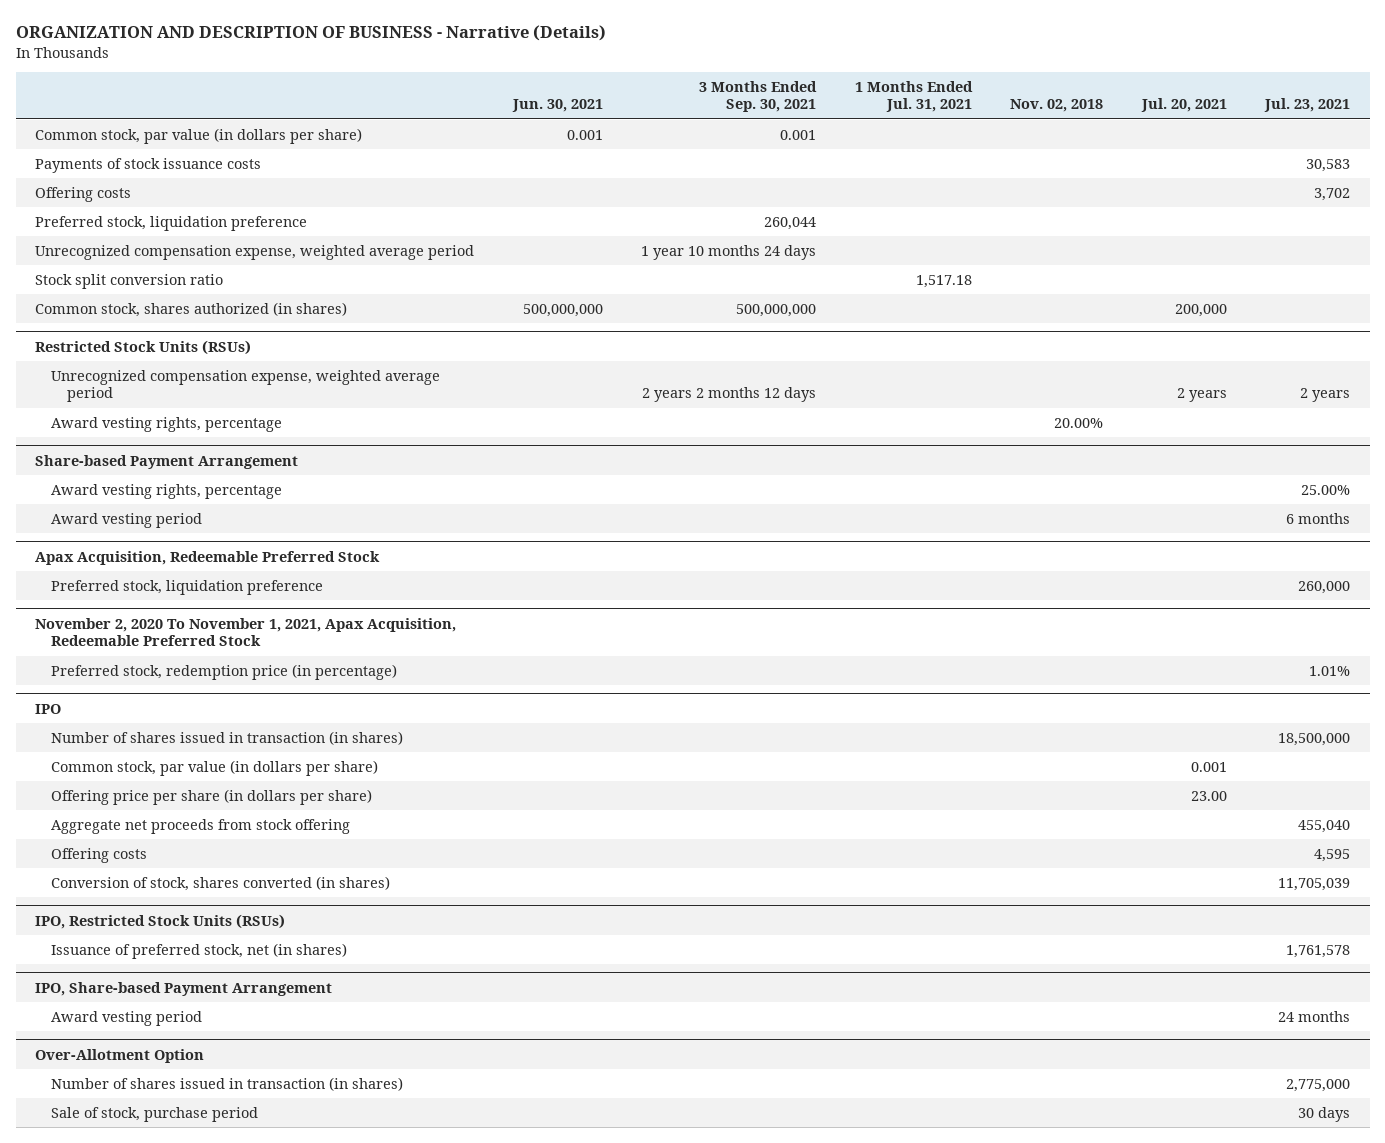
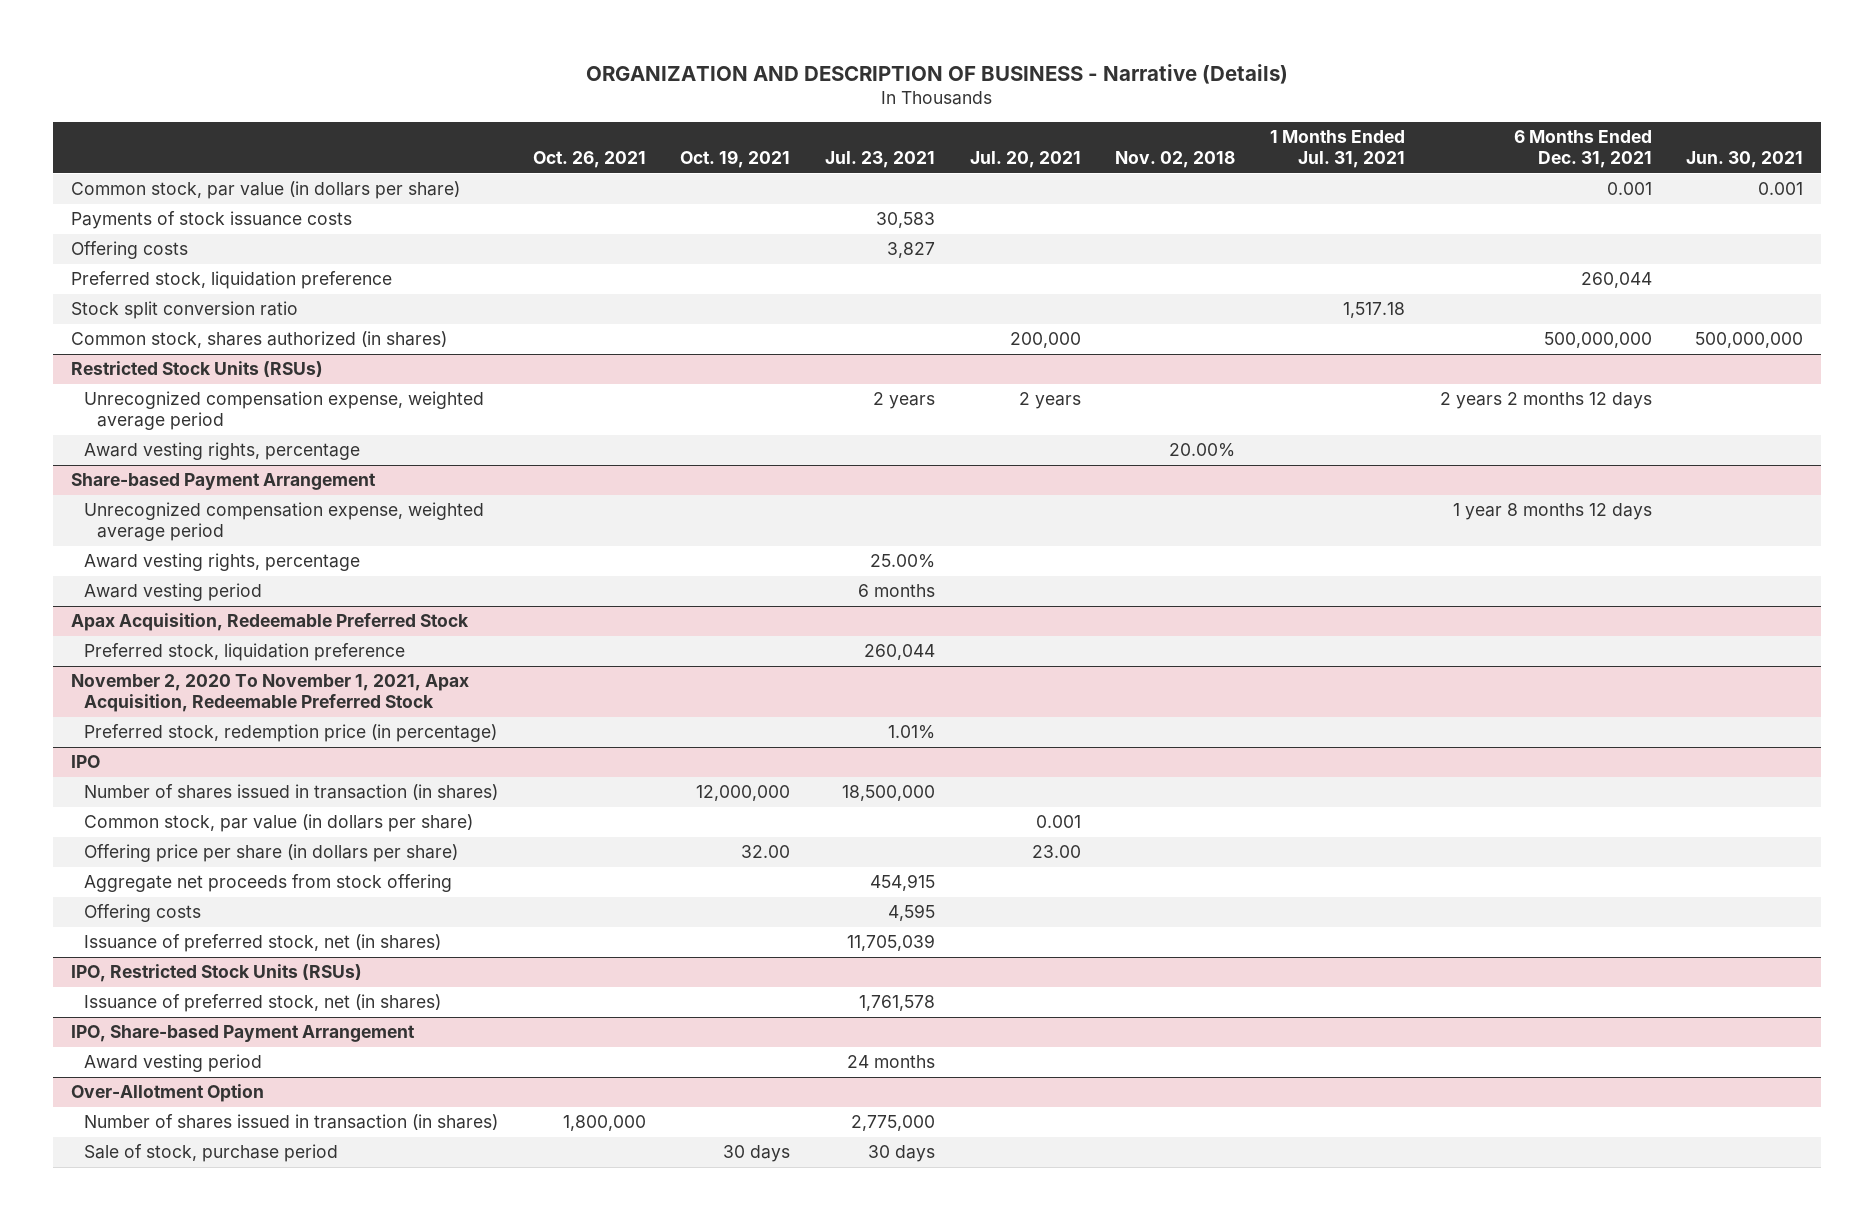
- | Jun. 30, 2021 | 3 Months Ended Sep. 30, 2021 | 1 Months Ended Jul. 31, 2021 | Nov. 02, 2018 | Jul. 20, 2021 | Jul. 23, 2021
+ | Oct. 26, 2021 | Oct. 19, 2021 | Jul. 23, 2021 | Jul. 20, 2021 | Nov. 02, 2018 | 1 Months Ended Jul. 31, 2021 | 6 Months Ended Dec. 31, 2021 | Jun. 30, 2021
- Offering costs | | | | | | 3,702
+ Offering costs | | | 3,827 | | | | |
- Unrecognized compensation expense, weighted average period | | 1 year 10 months 24 days | | | |
@ Share-based Payment Arrangement
+ Unrecognized compensation expense, weighted average period | | | | | | | 1 year 8 months 12 days |
@ Apax Acquisition, Redeemable Preferred Stock
- Preferred stock, liquidation preference | | | | | | 260,000
+ Preferred stock, liquidation preference | | | 260,044 | | | | |
@ IPO
- Aggregate net proceeds from stock offering | | | | | | 455,040
+ Aggregate net proceeds from stock offering | | | 454,915 | | | | |
- Conversion of stock, shares converted (in shares) | | | | | | 11,705,039
+ Issuance of preferred stock, net (in shares) | | | 11,705,039 | | | | |

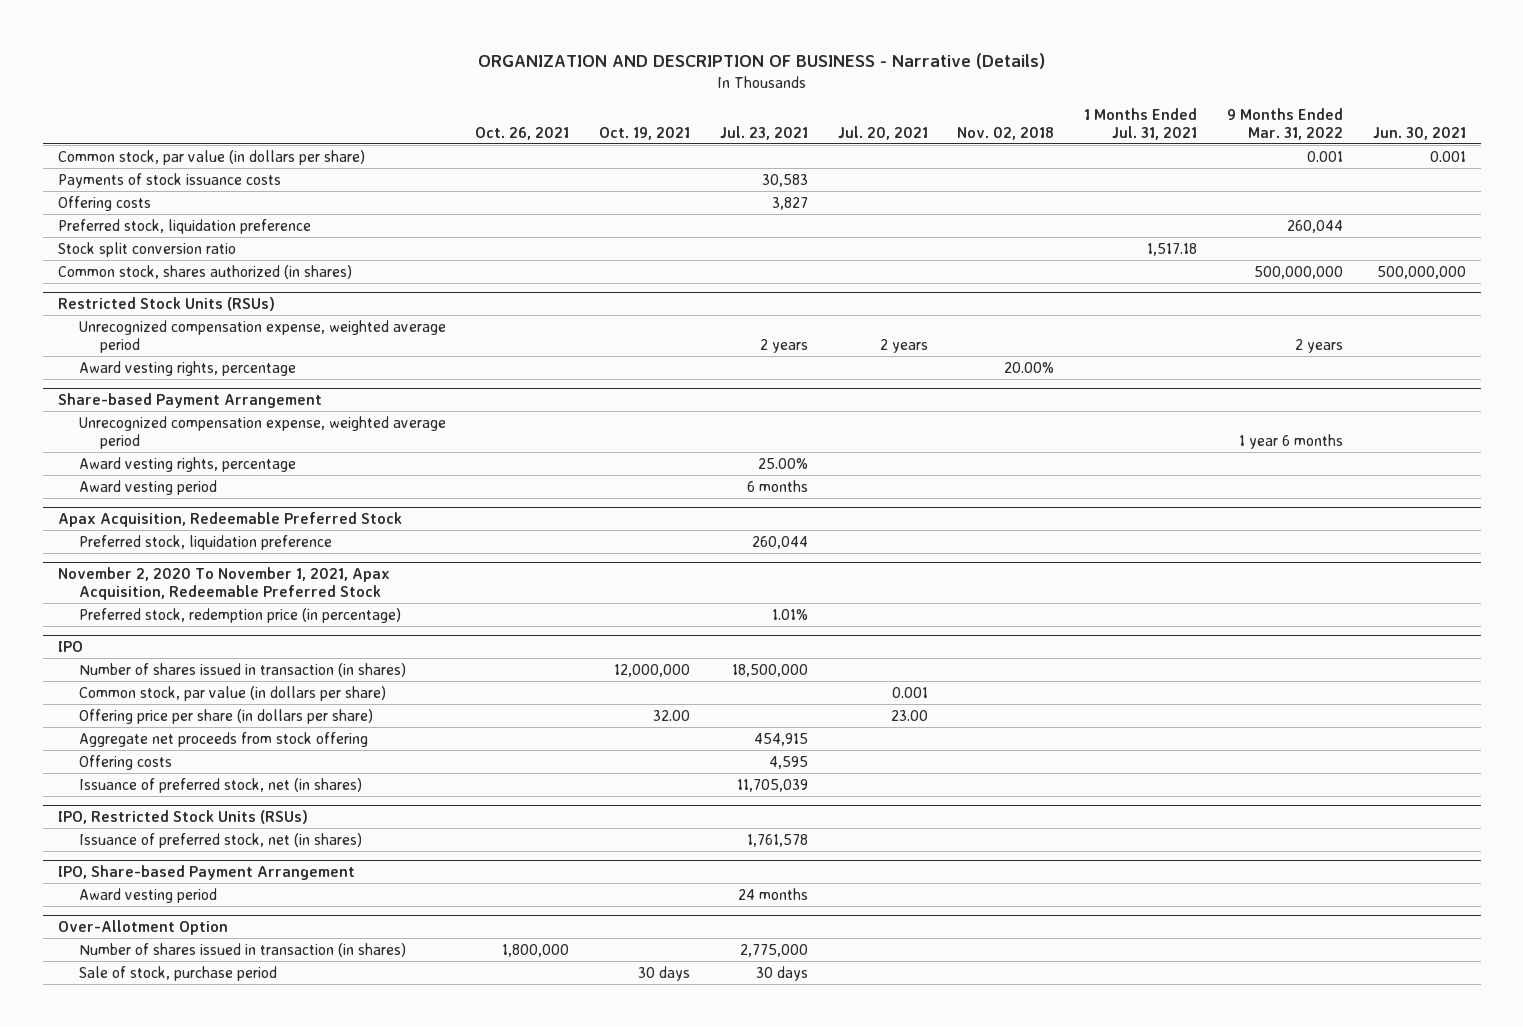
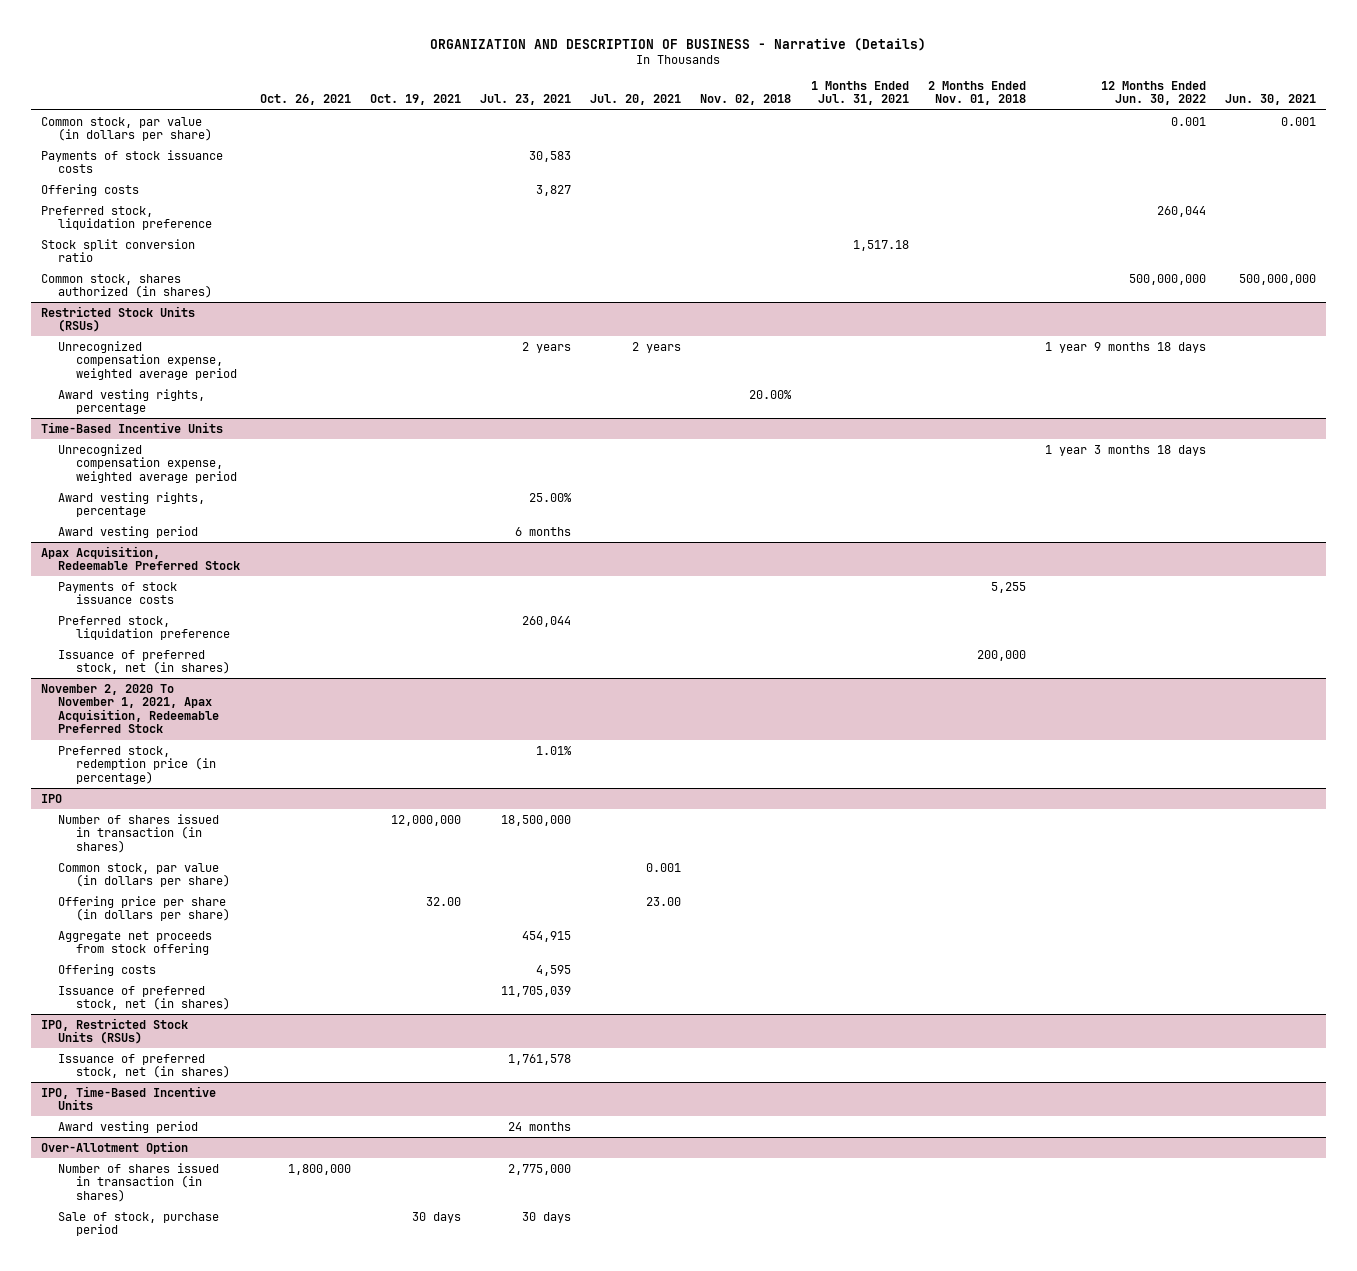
- | Oct. 26, 2021 | Oct. 19, 2021 | Jul. 23, 2021 | Jul. 20, 2021 | Nov. 02, 2018 | 1 Months Ended Jul. 31, 2021 | 9 Months Ended Mar. 31, 2022 | Jun. 30, 2021
+ | Oct. 26, 2021 | Oct. 19, 2021 | Jul. 23, 2021 | Jul. 20, 2021 | Nov. 02, 2018 | 1 Months Ended Jul. 31, 2021 | 2 Months Ended Nov. 01, 2018 | 12 Months Ended Jun. 30, 2022 | Jun. 30, 2021
- Share-based Payment Arrangement
+ Time-Based Incentive Units
@ Apax Acquisition, Redeemable Preferred Stock
+ Payments of stock issuance costs | | | | | | | 5,255 | |
+ Issuance of preferred stock, net (in shares) | | | | | | | 200,000 | |
- IPO, Share-based Payment Arrangement
+ IPO, Time-Based Incentive Units

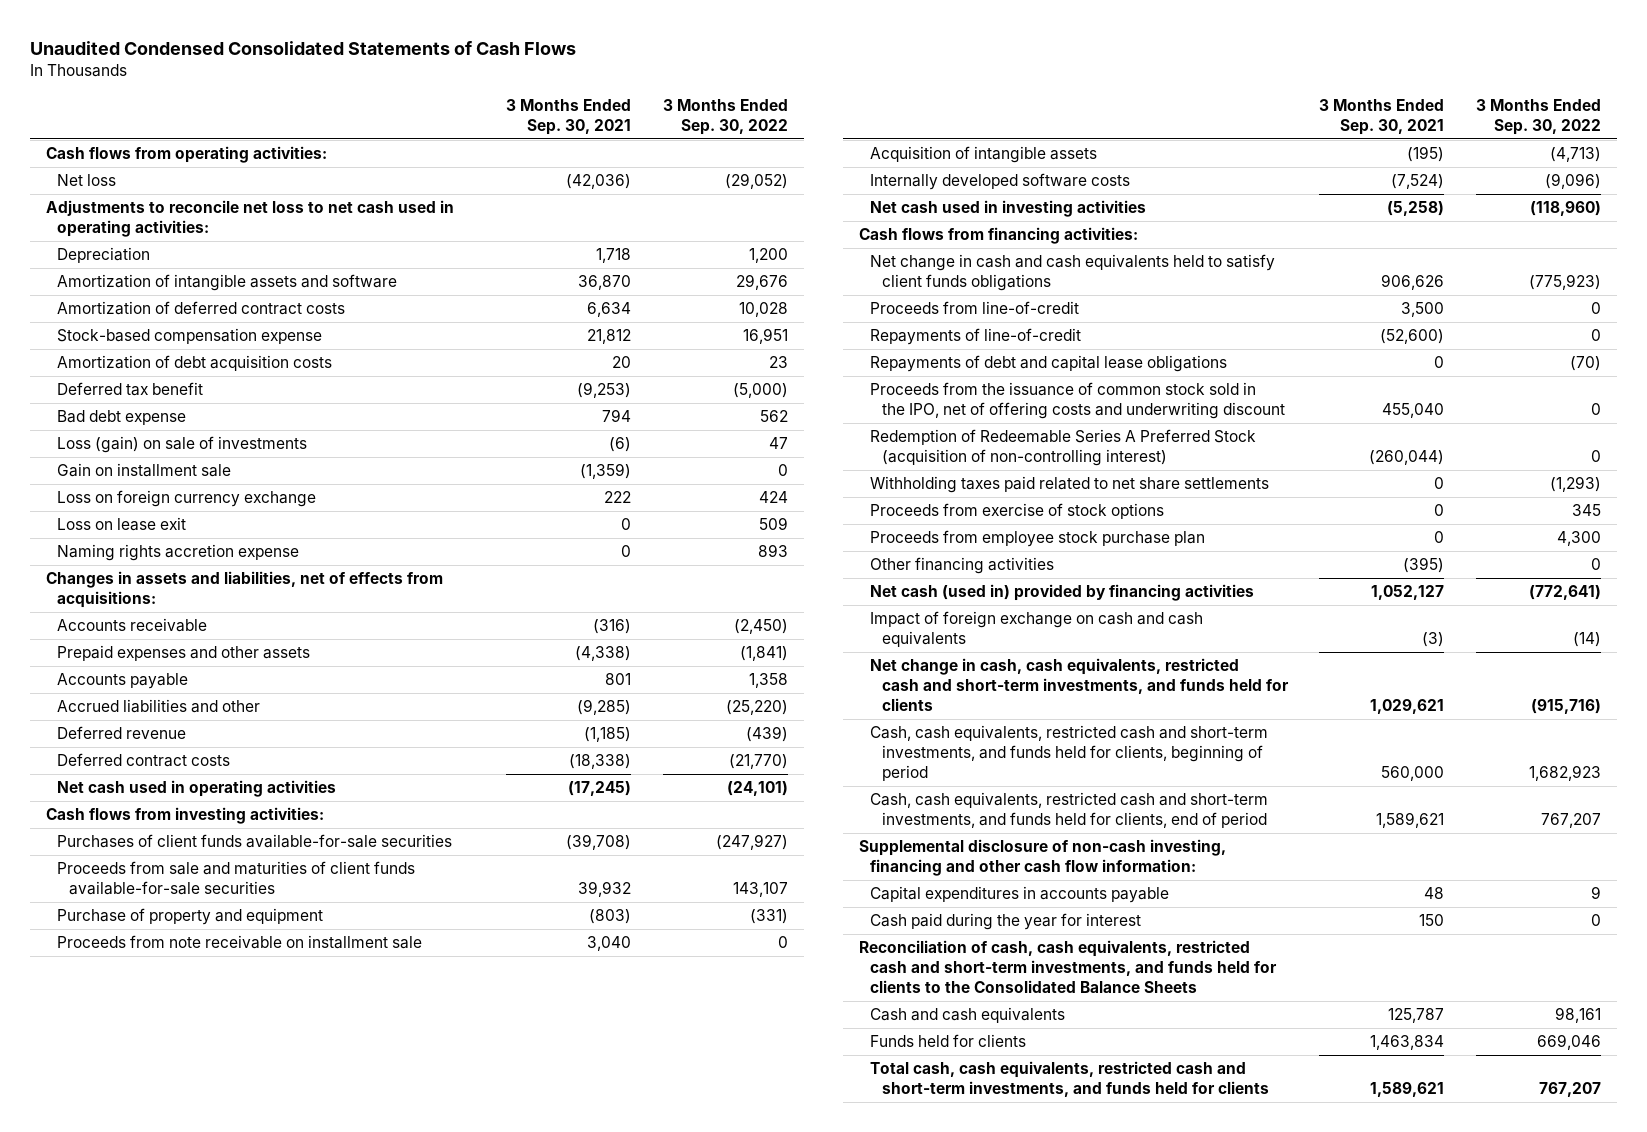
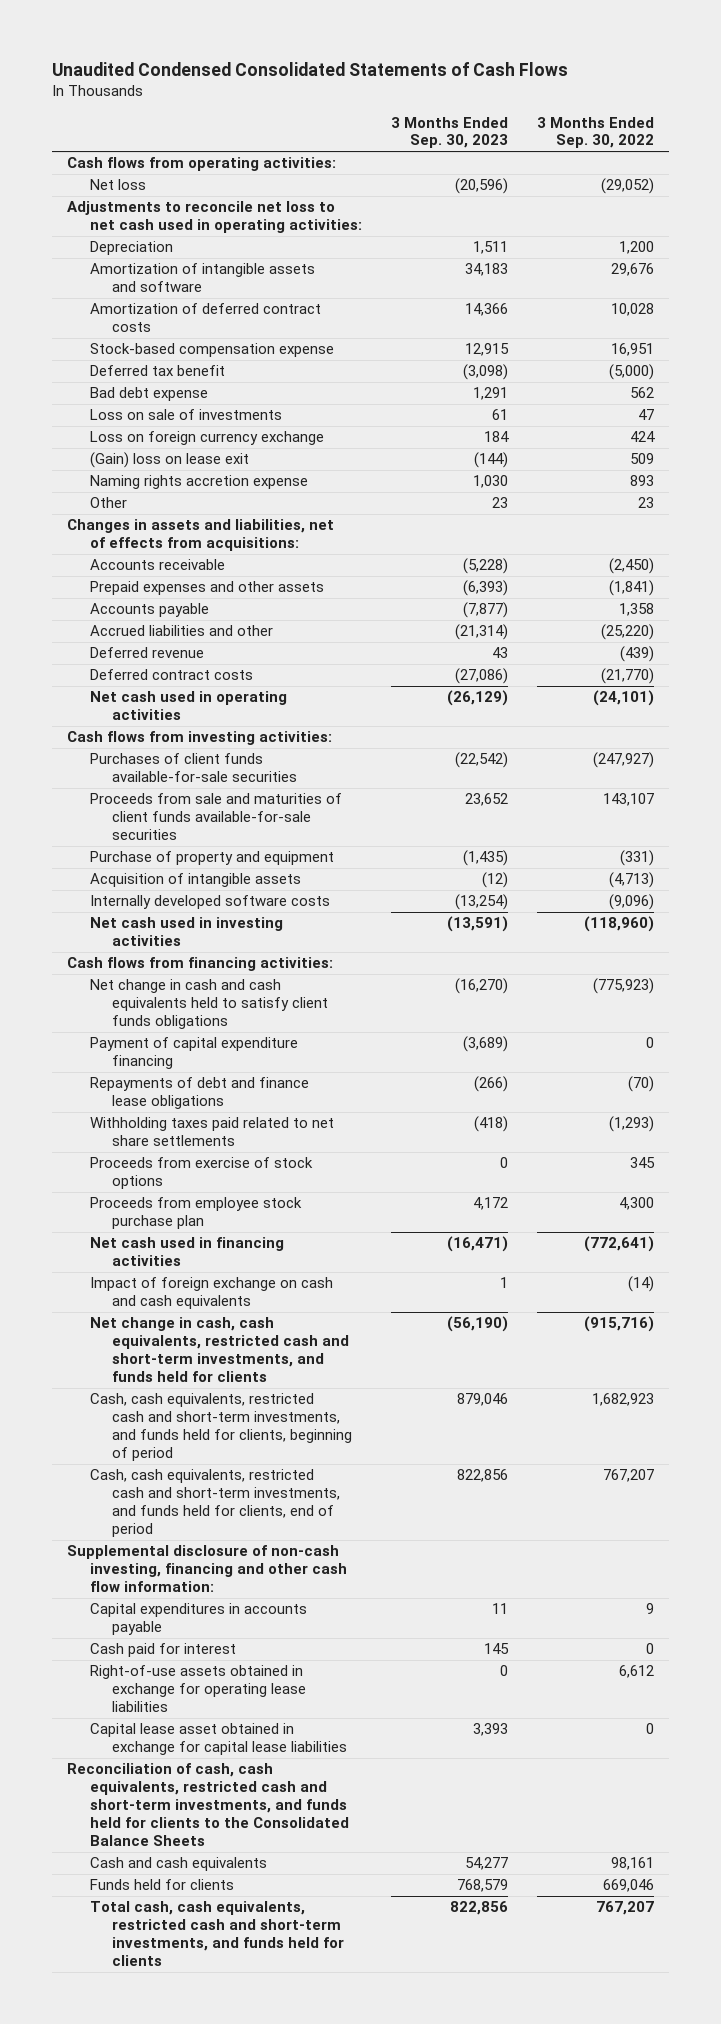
- | 3 Months Ended Sep. 30, 2021 | 3 Months Ended Sep. 30, 2022
+ | 3 Months Ended Sep. 30, 2023 | 3 Months Ended Sep. 30, 2022
- Amortization of debt acquisition costs | 20 | 23
- Loss (gain) on sale of investments | (6) | 47
- Gain on installment sale | (1,359) | 0
+ Loss on sale of investments | 61 | 47
- Loss on lease exit | 0 | 509
+ (Gain) loss on lease exit | (144) | 509
+ Other | 23 | 23
- Proceeds from note receivable on installment sale | 3,040 | 0
- Proceeds from line-of-credit | 3,500 | 0
- Repayments of line-of-credit | (52,600) | 0
- Repayments of debt and capital lease obligations | 0 | (70)
- Proceeds from the issuance of common stock sold in the IPO, net of offering costs and underwriting discount | 455,040 | 0
- Redemption of Redeemable Series A Preferred Stock (acquisition of non-controlling interest) | (260,044) | 0
+ Payment of capital expenditure financing | (3,689) | 0
+ Repayments of debt and finance lease obligations | (266) | (70)
- Other financing activities | (395) | 0
- Net cash (used in) provided by financing activities | 1,052,127 | (772,641)
+ Net cash used in financing activities | (16,471) | (772,641)
- Cash paid during the year for interest | 150 | 0
+ Cash paid for interest | 145 | 0
+ Right-of-use assets obtained in exchange for operating lease liabilities | 0 | 6,612
+ Capital lease asset obtained in exchange for capital lease liabilities | 3,393 | 0

